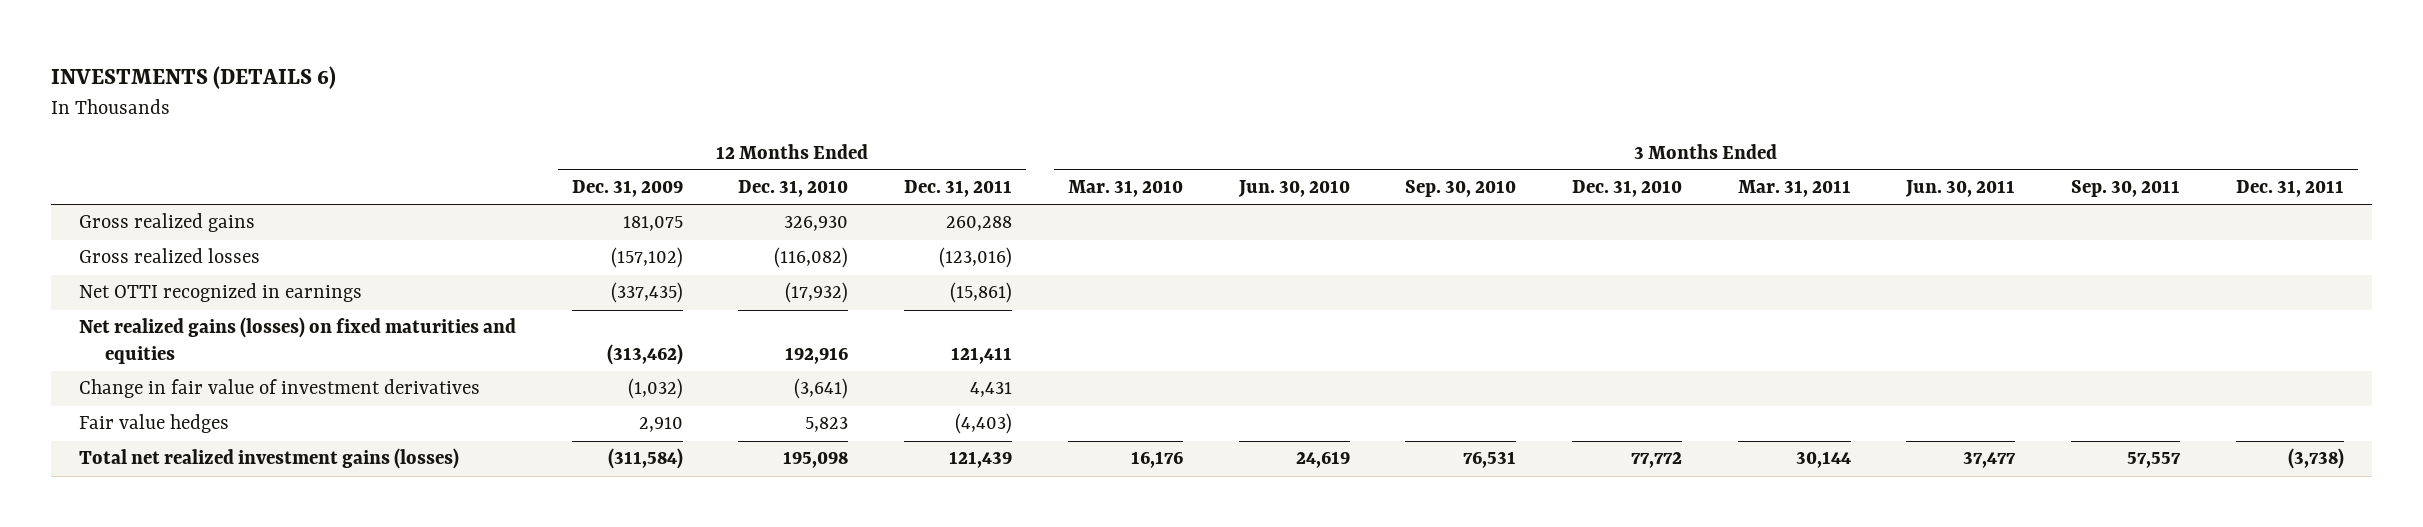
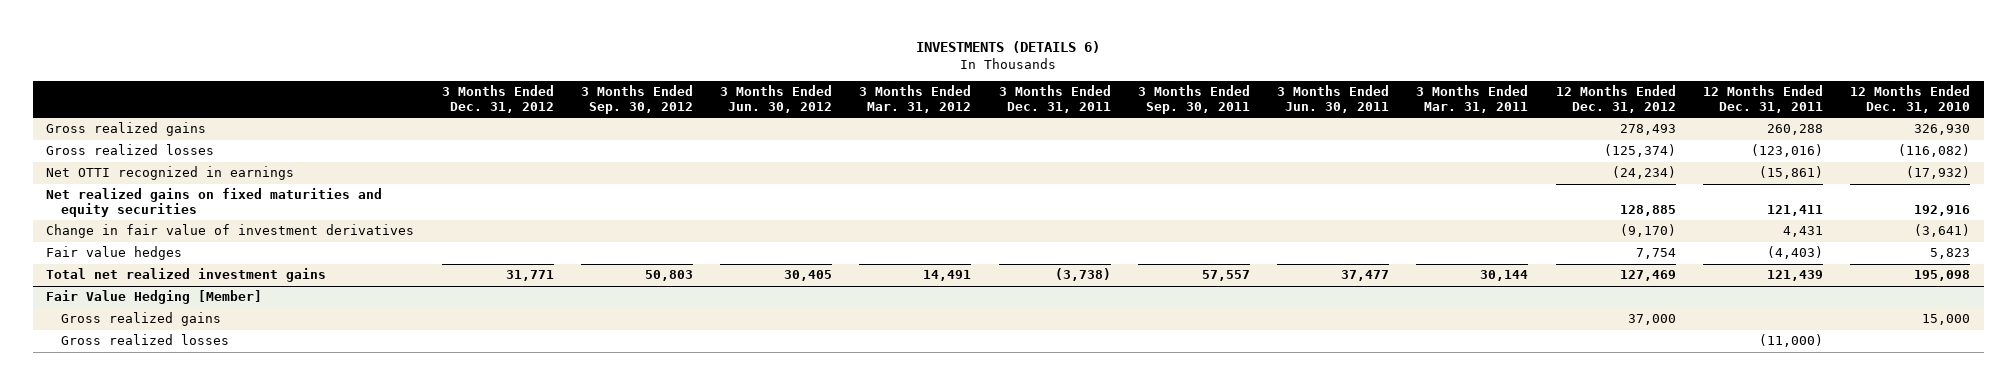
- | 12 Months Ended Dec. 31, 2009 | 12 Months Ended Dec. 31, 2010 | 12 Months Ended Dec. 31, 2011 | 3 Months Ended Mar. 31, 2010 | 3 Months Ended Jun. 30, 2010 | 3 Months Ended Sep. 30, 2010 | 3 Months Ended Dec. 31, 2010 | 3 Months Ended Mar. 31, 2011 | 3 Months Ended Jun. 30, 2011 | 3 Months Ended Sep. 30, 2011 | 3 Months Ended Dec. 31, 2011
+ | 3 Months Ended Dec. 31, 2012 | 3 Months Ended Sep. 30, 2012 | 3 Months Ended Jun. 30, 2012 | 3 Months Ended Mar. 31, 2012 | 3 Months Ended Dec. 31, 2011 | 3 Months Ended Sep. 30, 2011 | 3 Months Ended Jun. 30, 2011 | 3 Months Ended Mar. 31, 2011 | 12 Months Ended Dec. 31, 2012 | 12 Months Ended Dec. 31, 2011 | 12 Months Ended Dec. 31, 2010
- Net realized gains (losses) on fixed maturities and equities | (313,462) | 192,916 | 121,411 | | | | | | | |
+ Net realized gains on fixed maturities and equity securities | | | | | | | | | 128,885 | 121,411 | 192,916
- Total net realized investment gains (losses) | (311,584) | 195,098 | 121,439 | 16,176 | 24,619 | 76,531 | 77,772 | 30,144 | 37,477 | 57,557 | (3,738)
+ Total net realized investment gains | 31,771 | 50,803 | 30,405 | 14,491 | (3,738) | 57,557 | 37,477 | 30,144 | 127,469 | 121,439 | 195,098
+ Fair Value Hedging [Member]
+ Gross realized gains | | | | | | | | | 37,000 | | 15,000
+ Gross realized losses | | | | | | | | | | (11,000) |

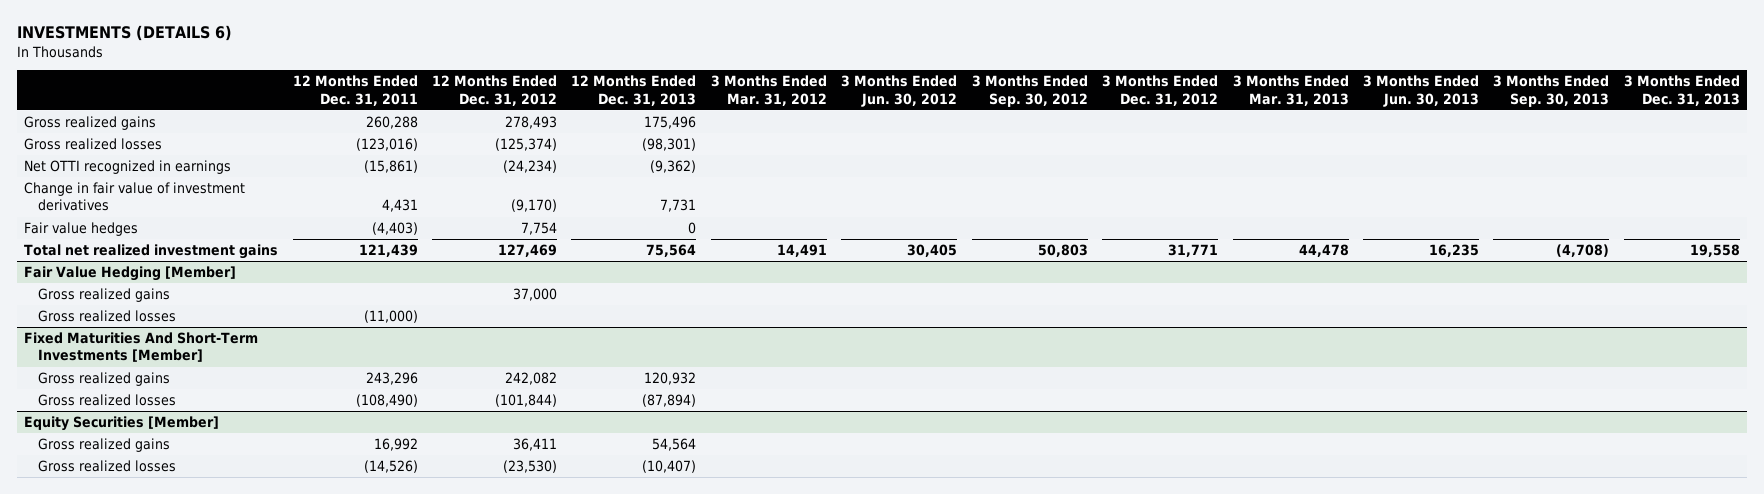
- | 3 Months Ended Dec. 31, 2012 | 3 Months Ended Sep. 30, 2012 | 3 Months Ended Jun. 30, 2012 | 3 Months Ended Mar. 31, 2012 | 3 Months Ended Dec. 31, 2011 | 3 Months Ended Sep. 30, 2011 | 3 Months Ended Jun. 30, 2011 | 3 Months Ended Mar. 31, 2011 | 12 Months Ended Dec. 31, 2012 | 12 Months Ended Dec. 31, 2011 | 12 Months Ended Dec. 31, 2010
+ | 12 Months Ended Dec. 31, 2011 | 12 Months Ended Dec. 31, 2012 | 12 Months Ended Dec. 31, 2013 | 3 Months Ended Mar. 31, 2012 | 3 Months Ended Jun. 30, 2012 | 3 Months Ended Sep. 30, 2012 | 3 Months Ended Dec. 31, 2012 | 3 Months Ended Mar. 31, 2013 | 3 Months Ended Jun. 30, 2013 | 3 Months Ended Sep. 30, 2013 | 3 Months Ended Dec. 31, 2013
- Net realized gains on fixed maturities and equity securities | | | | | | | | | 128,885 | 121,411 | 192,916
+ Fixed Maturities And Short-Term Investments [Member]
+ Gross realized gains | 243,296 | 242,082 | 120,932 | | | | | | | |
+ Gross realized losses | (108,490) | (101,844) | (87,894) | | | | | | | |
+ Equity Securities [Member]
+ Gross realized gains | 16,992 | 36,411 | 54,564 | | | | | | | |
+ Gross realized losses | (14,526) | (23,530) | (10,407) | | | | | | | |

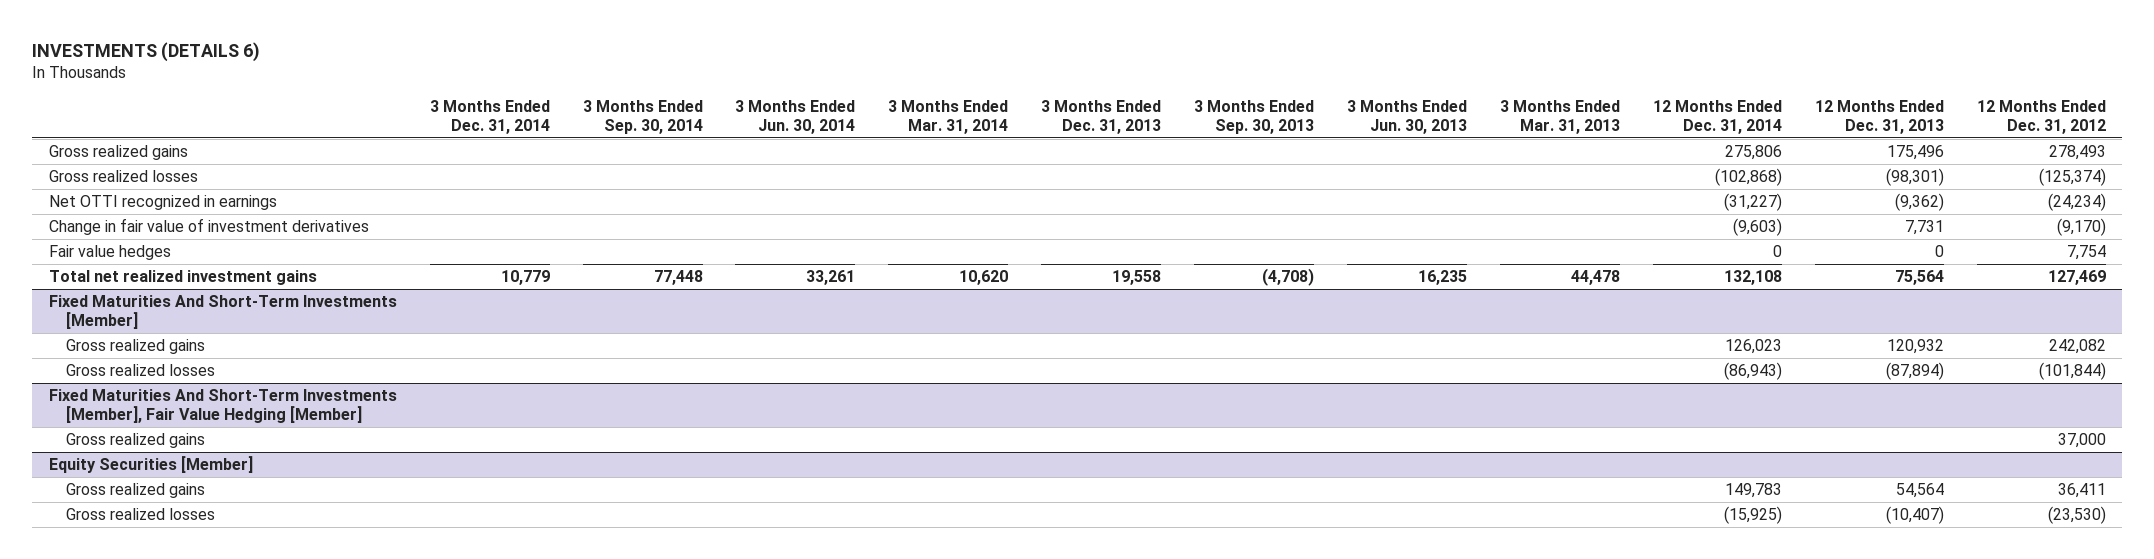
- | 12 Months Ended Dec. 31, 2011 | 12 Months Ended Dec. 31, 2012 | 12 Months Ended Dec. 31, 2013 | 3 Months Ended Mar. 31, 2012 | 3 Months Ended Jun. 30, 2012 | 3 Months Ended Sep. 30, 2012 | 3 Months Ended Dec. 31, 2012 | 3 Months Ended Mar. 31, 2013 | 3 Months Ended Jun. 30, 2013 | 3 Months Ended Sep. 30, 2013 | 3 Months Ended Dec. 31, 2013
+ | 3 Months Ended Dec. 31, 2014 | 3 Months Ended Sep. 30, 2014 | 3 Months Ended Jun. 30, 2014 | 3 Months Ended Mar. 31, 2014 | 3 Months Ended Dec. 31, 2013 | 3 Months Ended Sep. 30, 2013 | 3 Months Ended Jun. 30, 2013 | 3 Months Ended Mar. 31, 2013 | 12 Months Ended Dec. 31, 2014 | 12 Months Ended Dec. 31, 2013 | 12 Months Ended Dec. 31, 2012
- Fair Value Hedging [Member]
- Gross realized gains | | 37,000 | | | | | | | | |
- Gross realized losses | (11,000) | | | | | | | | | |
+ Fixed Maturities And Short-Term Investments [Member], Fair Value Hedging [Member]
+ Gross realized gains | | | | | | | | | | | 37,000

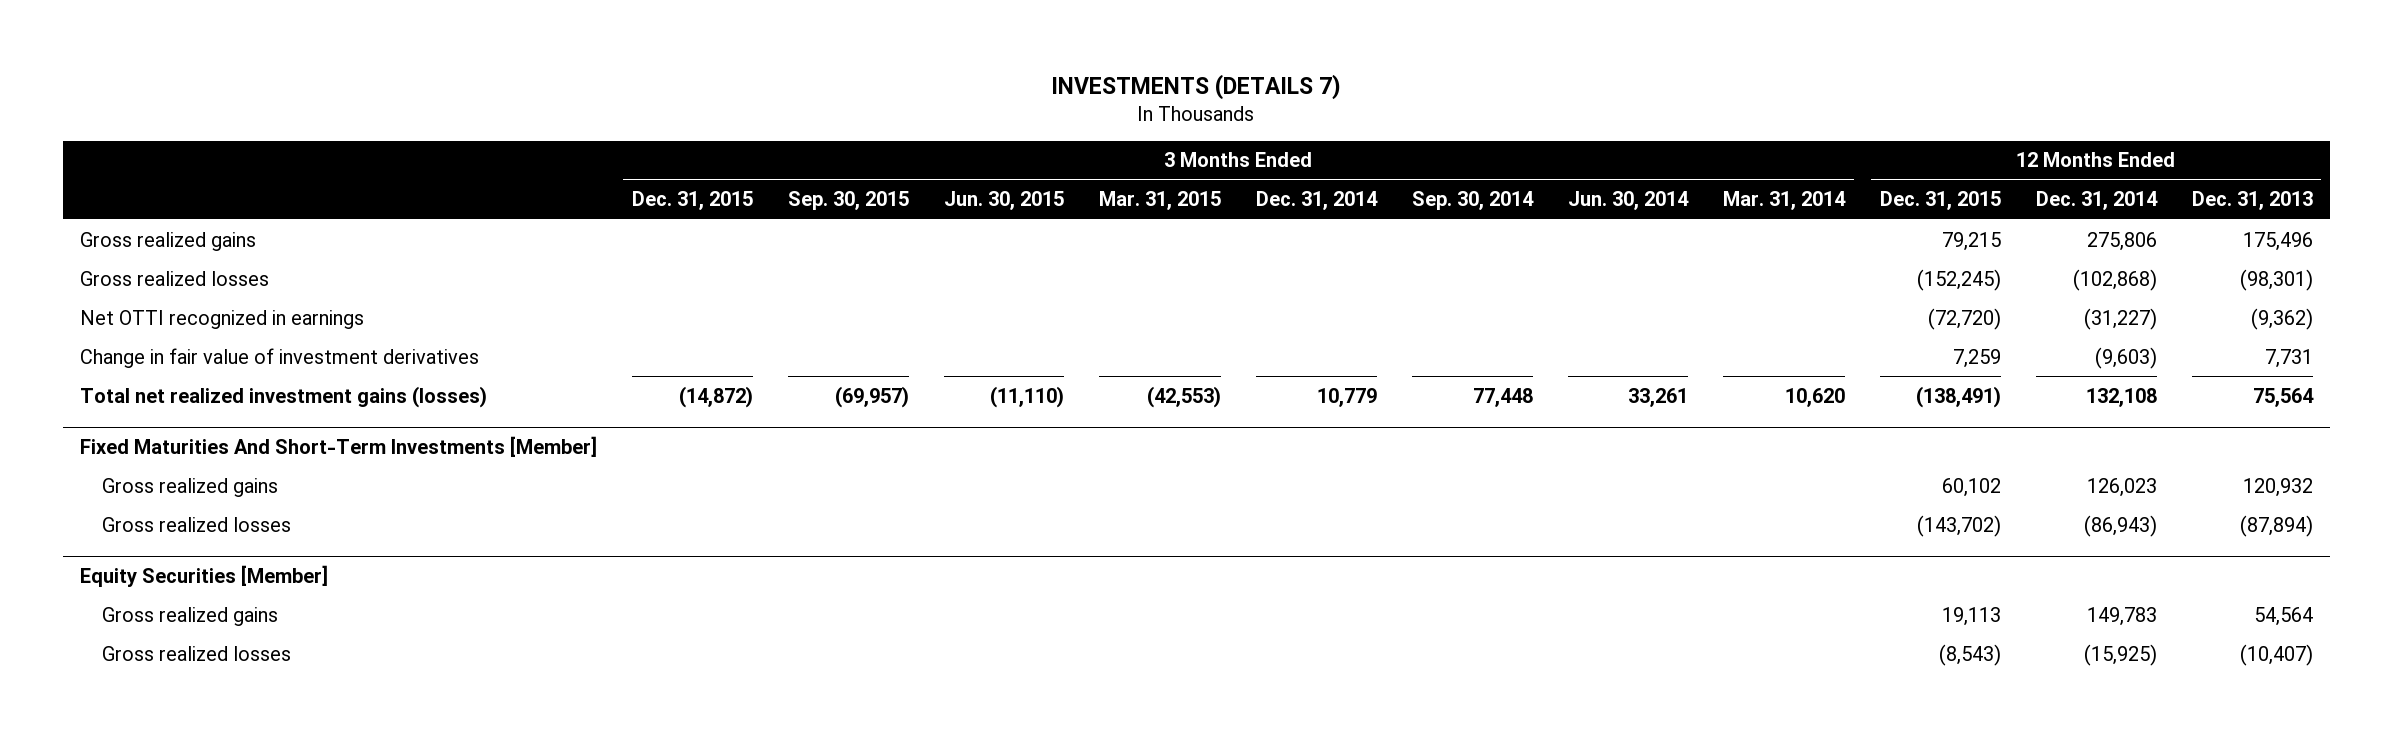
- INVESTMENTS (DETAILS 6)
+ INVESTMENTS (DETAILS 7)
- | 3 Months Ended Dec. 31, 2014 | 3 Months Ended Sep. 30, 2014 | 3 Months Ended Jun. 30, 2014 | 3 Months Ended Mar. 31, 2014 | 3 Months Ended Dec. 31, 2013 | 3 Months Ended Sep. 30, 2013 | 3 Months Ended Jun. 30, 2013 | 3 Months Ended Mar. 31, 2013 | 12 Months Ended Dec. 31, 2014 | 12 Months Ended Dec. 31, 2013 | 12 Months Ended Dec. 31, 2012
+ | 3 Months Ended Dec. 31, 2015 | 3 Months Ended Sep. 30, 2015 | 3 Months Ended Jun. 30, 2015 | 3 Months Ended Mar. 31, 2015 | 3 Months Ended Dec. 31, 2014 | 3 Months Ended Sep. 30, 2014 | 3 Months Ended Jun. 30, 2014 | 3 Months Ended Mar. 31, 2014 | 12 Months Ended Dec. 31, 2015 | 12 Months Ended Dec. 31, 2014 | 12 Months Ended Dec. 31, 2013
- Fair value hedges | | | | | | | | | 0 | 0 | 7,754
- Total net realized investment gains | 10,779 | 77,448 | 33,261 | 10,620 | 19,558 | (4,708) | 16,235 | 44,478 | 132,108 | 75,564 | 127,469
+ Total net realized investment gains (losses) | (14,872) | (69,957) | (11,110) | (42,553) | 10,779 | 77,448 | 33,261 | 10,620 | (138,491) | 132,108 | 75,564
- Fixed Maturities And Short-Term Investments [Member], Fair Value Hedging [Member]
- Gross realized gains | | | | | | | | | | | 37,000

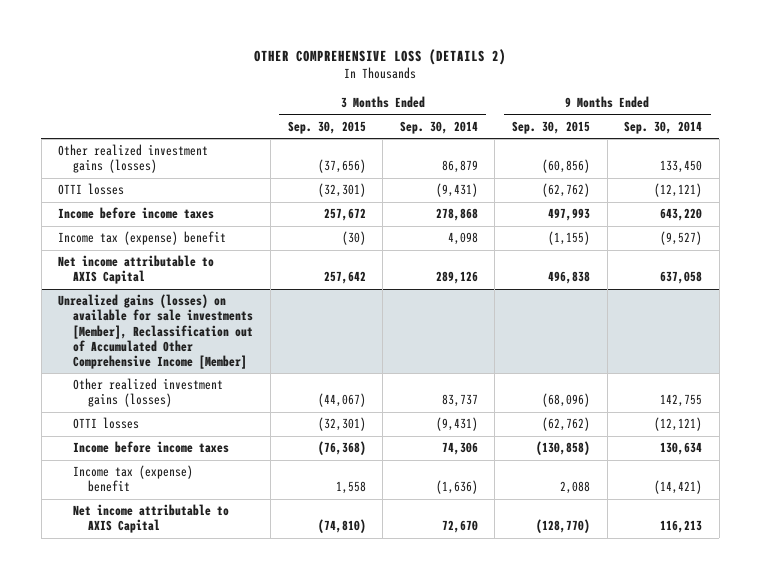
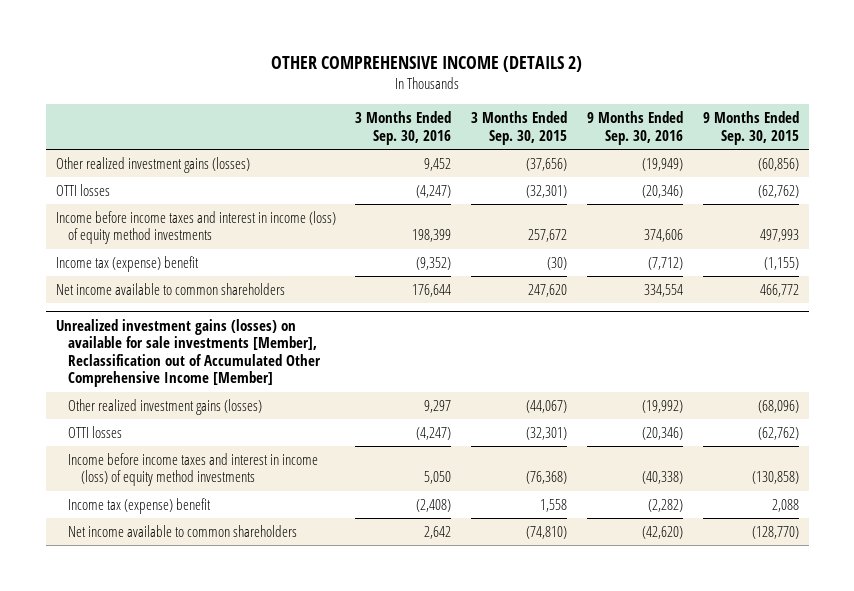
- OTHER COMPREHENSIVE LOSS (DETAILS 2)
+ OTHER COMPREHENSIVE INCOME (DETAILS 2)
- | 3 Months Ended Sep. 30, 2015 | 3 Months Ended Sep. 30, 2014 | 9 Months Ended Sep. 30, 2015 | 9 Months Ended Sep. 30, 2014
+ | 3 Months Ended Sep. 30, 2016 | 3 Months Ended Sep. 30, 2015 | 9 Months Ended Sep. 30, 2016 | 9 Months Ended Sep. 30, 2015
- Income before income taxes | 257,672 | 278,868 | 497,993 | 643,220
+ Income before income taxes and interest in income (loss) of equity method investments | 198,399 | 257,672 | 374,606 | 497,993
- Net income attributable to AXIS Capital | 257,642 | 289,126 | 496,838 | 637,058
- Unrealized gains (losses) on available for sale investments [Member], Reclassification out of Accumulated Other Comprehensive Income [Member]
+ Net income available to common shareholders | 176,644 | 247,620 | 334,554 | 466,772
+ Unrealized investment gains (losses) on available for sale investments [Member], Reclassification out of Accumulated Other Comprehensive Income [Member]
- Income before income taxes | (76,368) | 74,306 | (130,858) | 130,634
+ Income before income taxes and interest in income (loss) of equity method investments | 5,050 | (76,368) | (40,338) | (130,858)
- Net income attributable to AXIS Capital | (74,810) | 72,670 | (128,770) | 116,213
+ Net income available to common shareholders | 2,642 | (74,810) | (42,620) | (128,770)

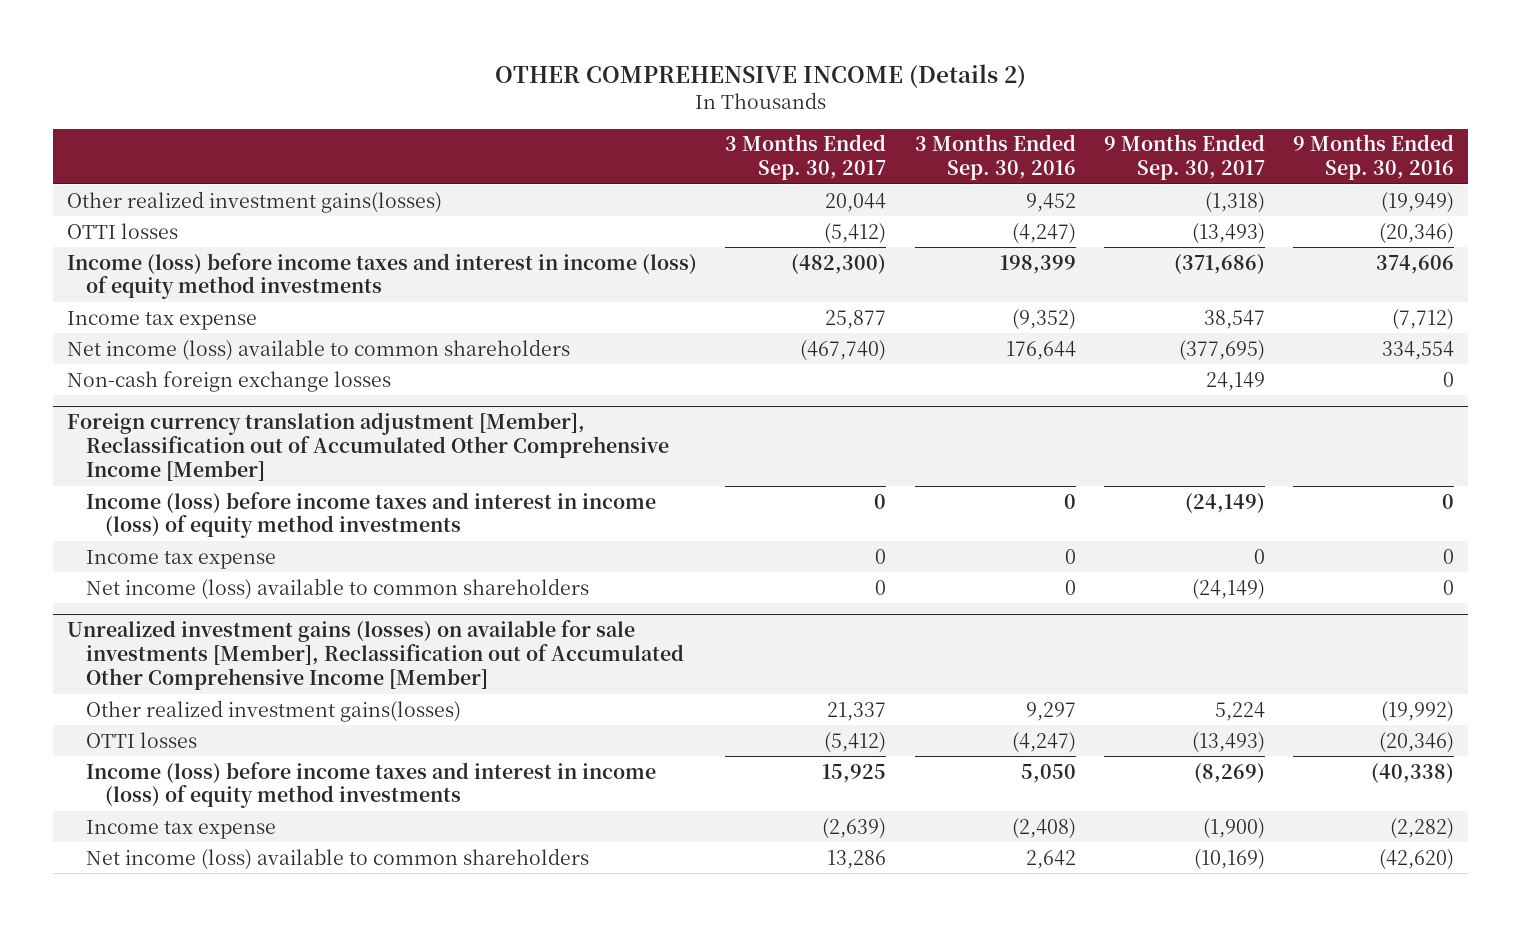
- OTHER COMPREHENSIVE INCOME (DETAILS 2)
+ OTHER COMPREHENSIVE INCOME (Details 2)
- | 3 Months Ended Sep. 30, 2016 | 3 Months Ended Sep. 30, 2015 | 9 Months Ended Sep. 30, 2016 | 9 Months Ended Sep. 30, 2015
+ | 3 Months Ended Sep. 30, 2017 | 3 Months Ended Sep. 30, 2016 | 9 Months Ended Sep. 30, 2017 | 9 Months Ended Sep. 30, 2016
- Other realized investment gains (losses) | 9,452 | (37,656) | (19,949) | (60,856)
+ Other realized investment gains(losses) | 20,044 | 9,452 | (1,318) | (19,949)
- Income before income taxes and interest in income (loss) of equity method investments | 198,399 | 257,672 | 374,606 | 497,993
- Income tax (expense) benefit | (9,352) | (30) | (7,712) | (1,155)
- Net income available to common shareholders | 176,644 | 247,620 | 334,554 | 466,772
+ Income (loss) before income taxes and interest in income (loss) of equity method investments | (482,300) | 198,399 | (371,686) | 374,606
+ Income tax expense | 25,877 | (9,352) | 38,547 | (7,712)
+ Net income (loss) available to common shareholders | (467,740) | 176,644 | (377,695) | 334,554
+ Non-cash foreign exchange losses | | | 24,149 | 0
+ Foreign currency translation adjustment [Member], Reclassification out of Accumulated Other Comprehensive Income [Member]
+ Income (loss) before income taxes and interest in income (loss) of equity method investments | 0 | 0 | (24,149) | 0
+ Income tax expense | 0 | 0 | 0 | 0
+ Net income (loss) available to common shareholders | 0 | 0 | (24,149) | 0
@ Unrealized investment gains (losses) on available for sale investments [Member], Reclassification out of Accumulated Other Comprehensive Income [Member]
- Other realized investment gains (losses) | 9,297 | (44,067) | (19,992) | (68,096)
+ Other realized investment gains(losses) | 21,337 | 9,297 | 5,224 | (19,992)
- Income before income taxes and interest in income (loss) of equity method investments | 5,050 | (76,368) | (40,338) | (130,858)
- Income tax (expense) benefit | (2,408) | 1,558 | (2,282) | 2,088
- Net income available to common shareholders | 2,642 | (74,810) | (42,620) | (128,770)
+ Income (loss) before income taxes and interest in income (loss) of equity method investments | 15,925 | 5,050 | (8,269) | (40,338)
+ Income tax expense | (2,639) | (2,408) | (1,900) | (2,282)
+ Net income (loss) available to common shareholders | 13,286 | 2,642 | (10,169) | (42,620)

